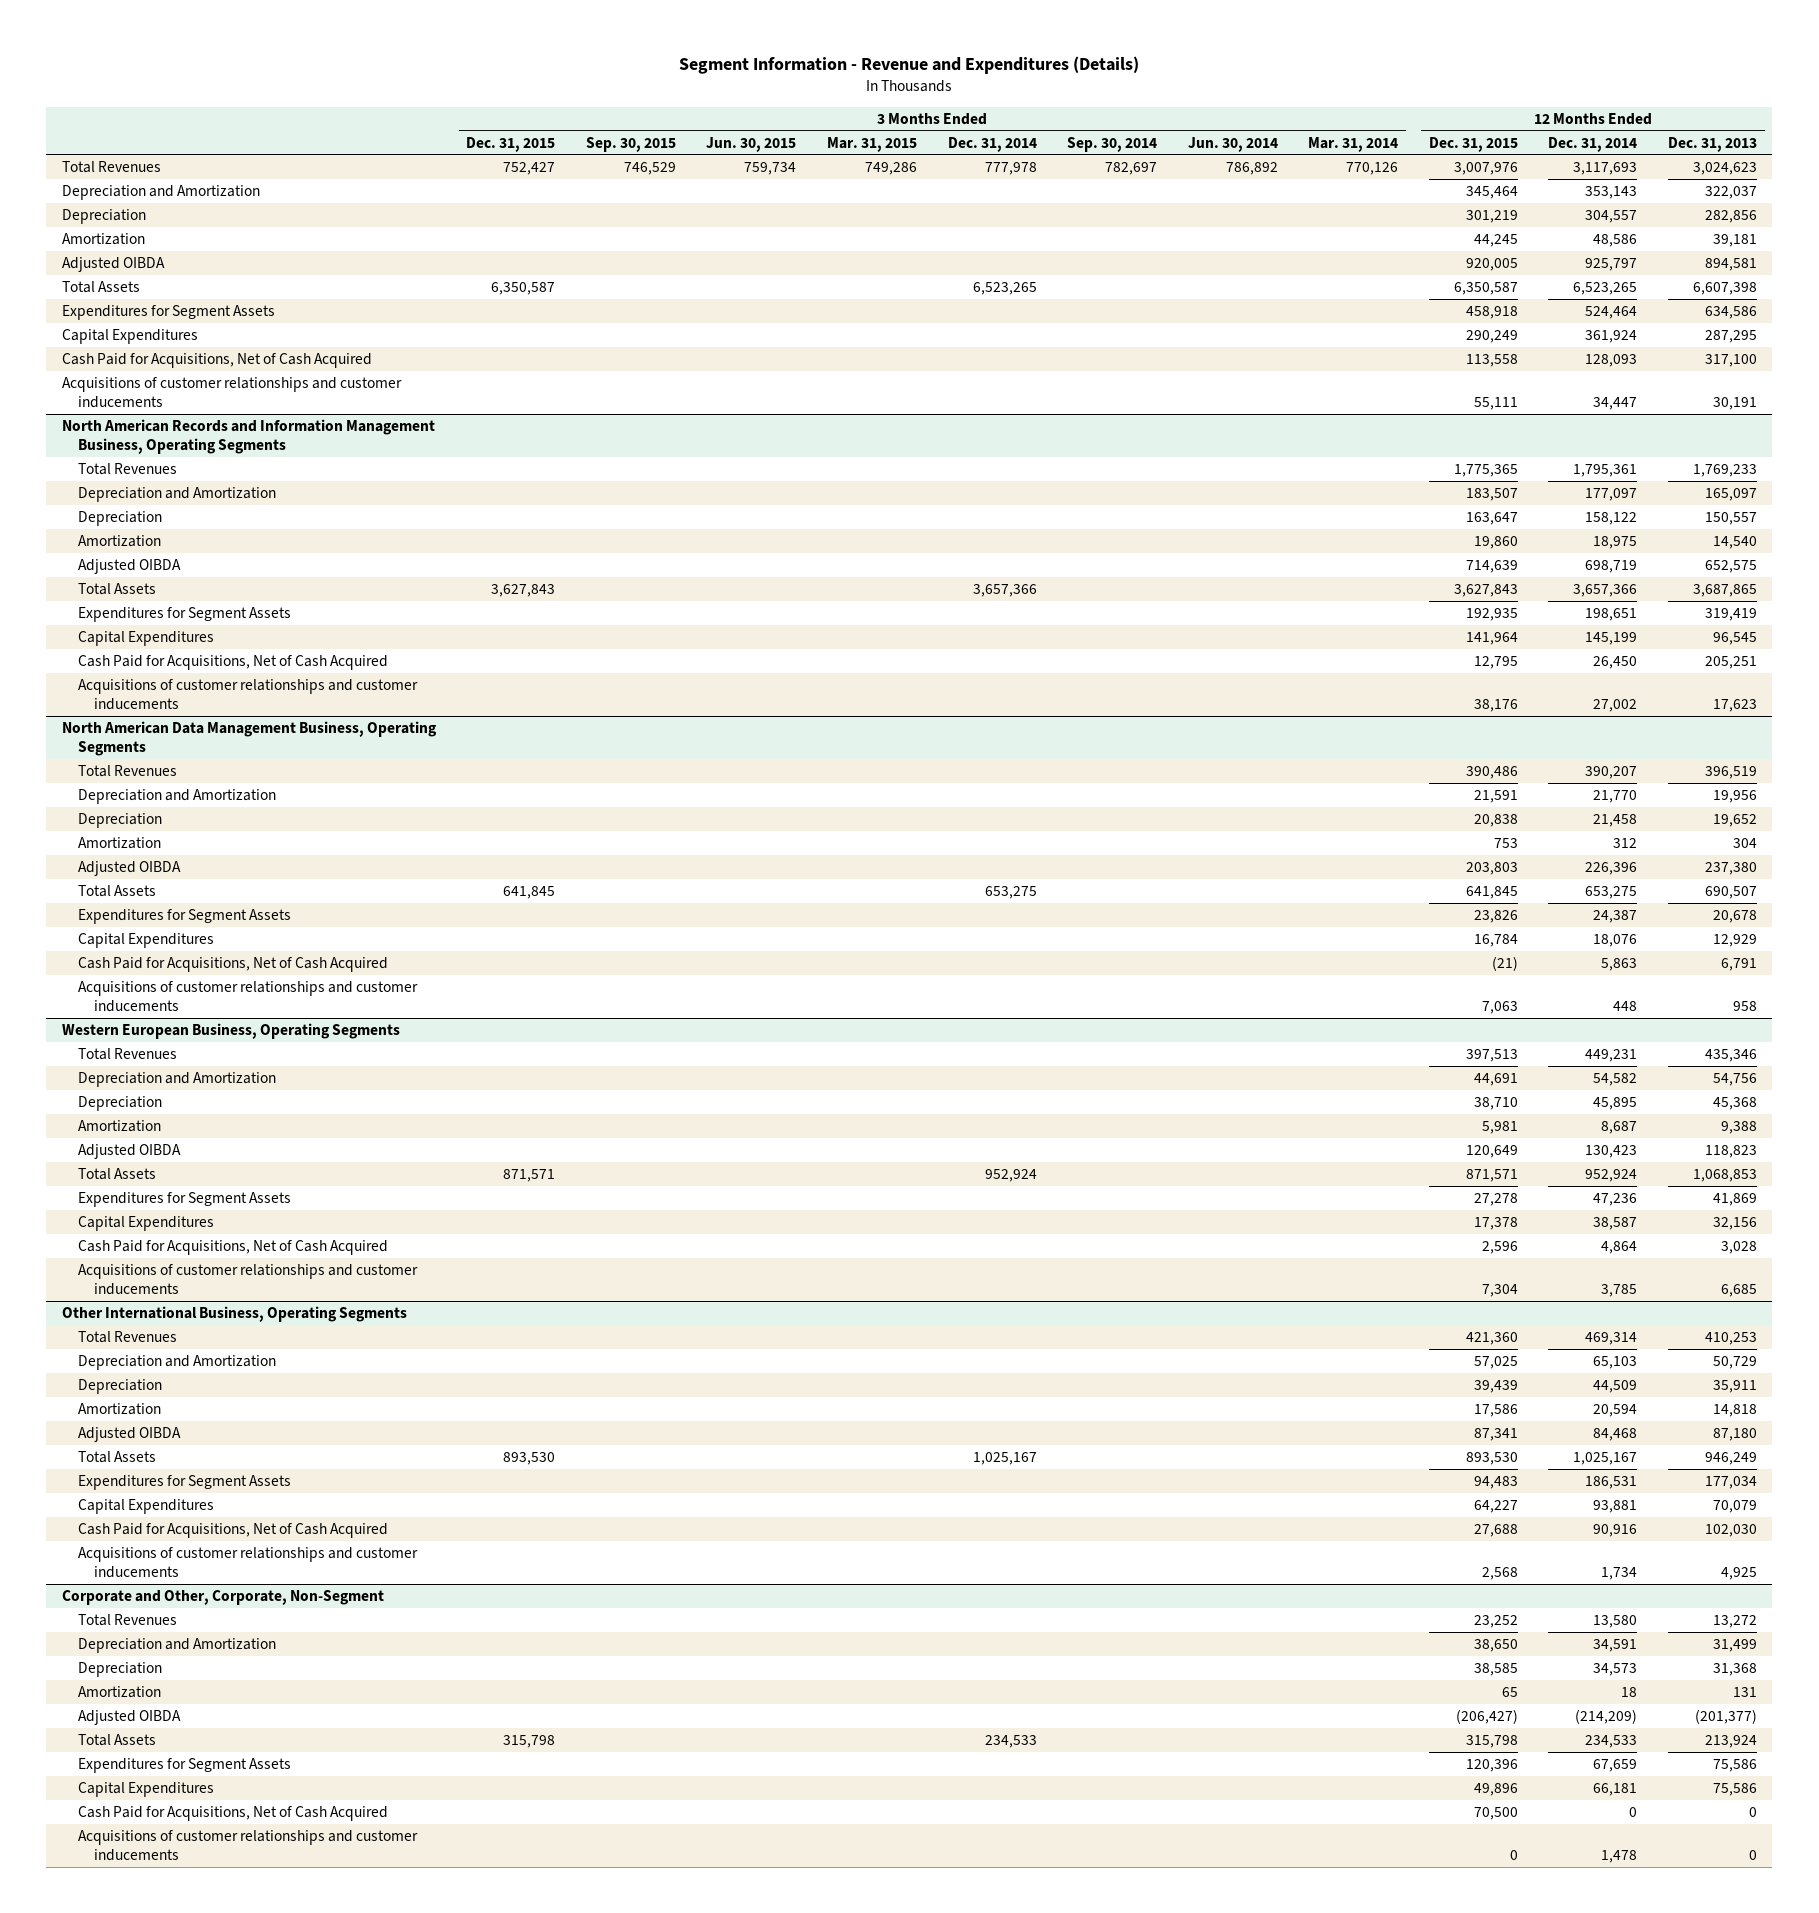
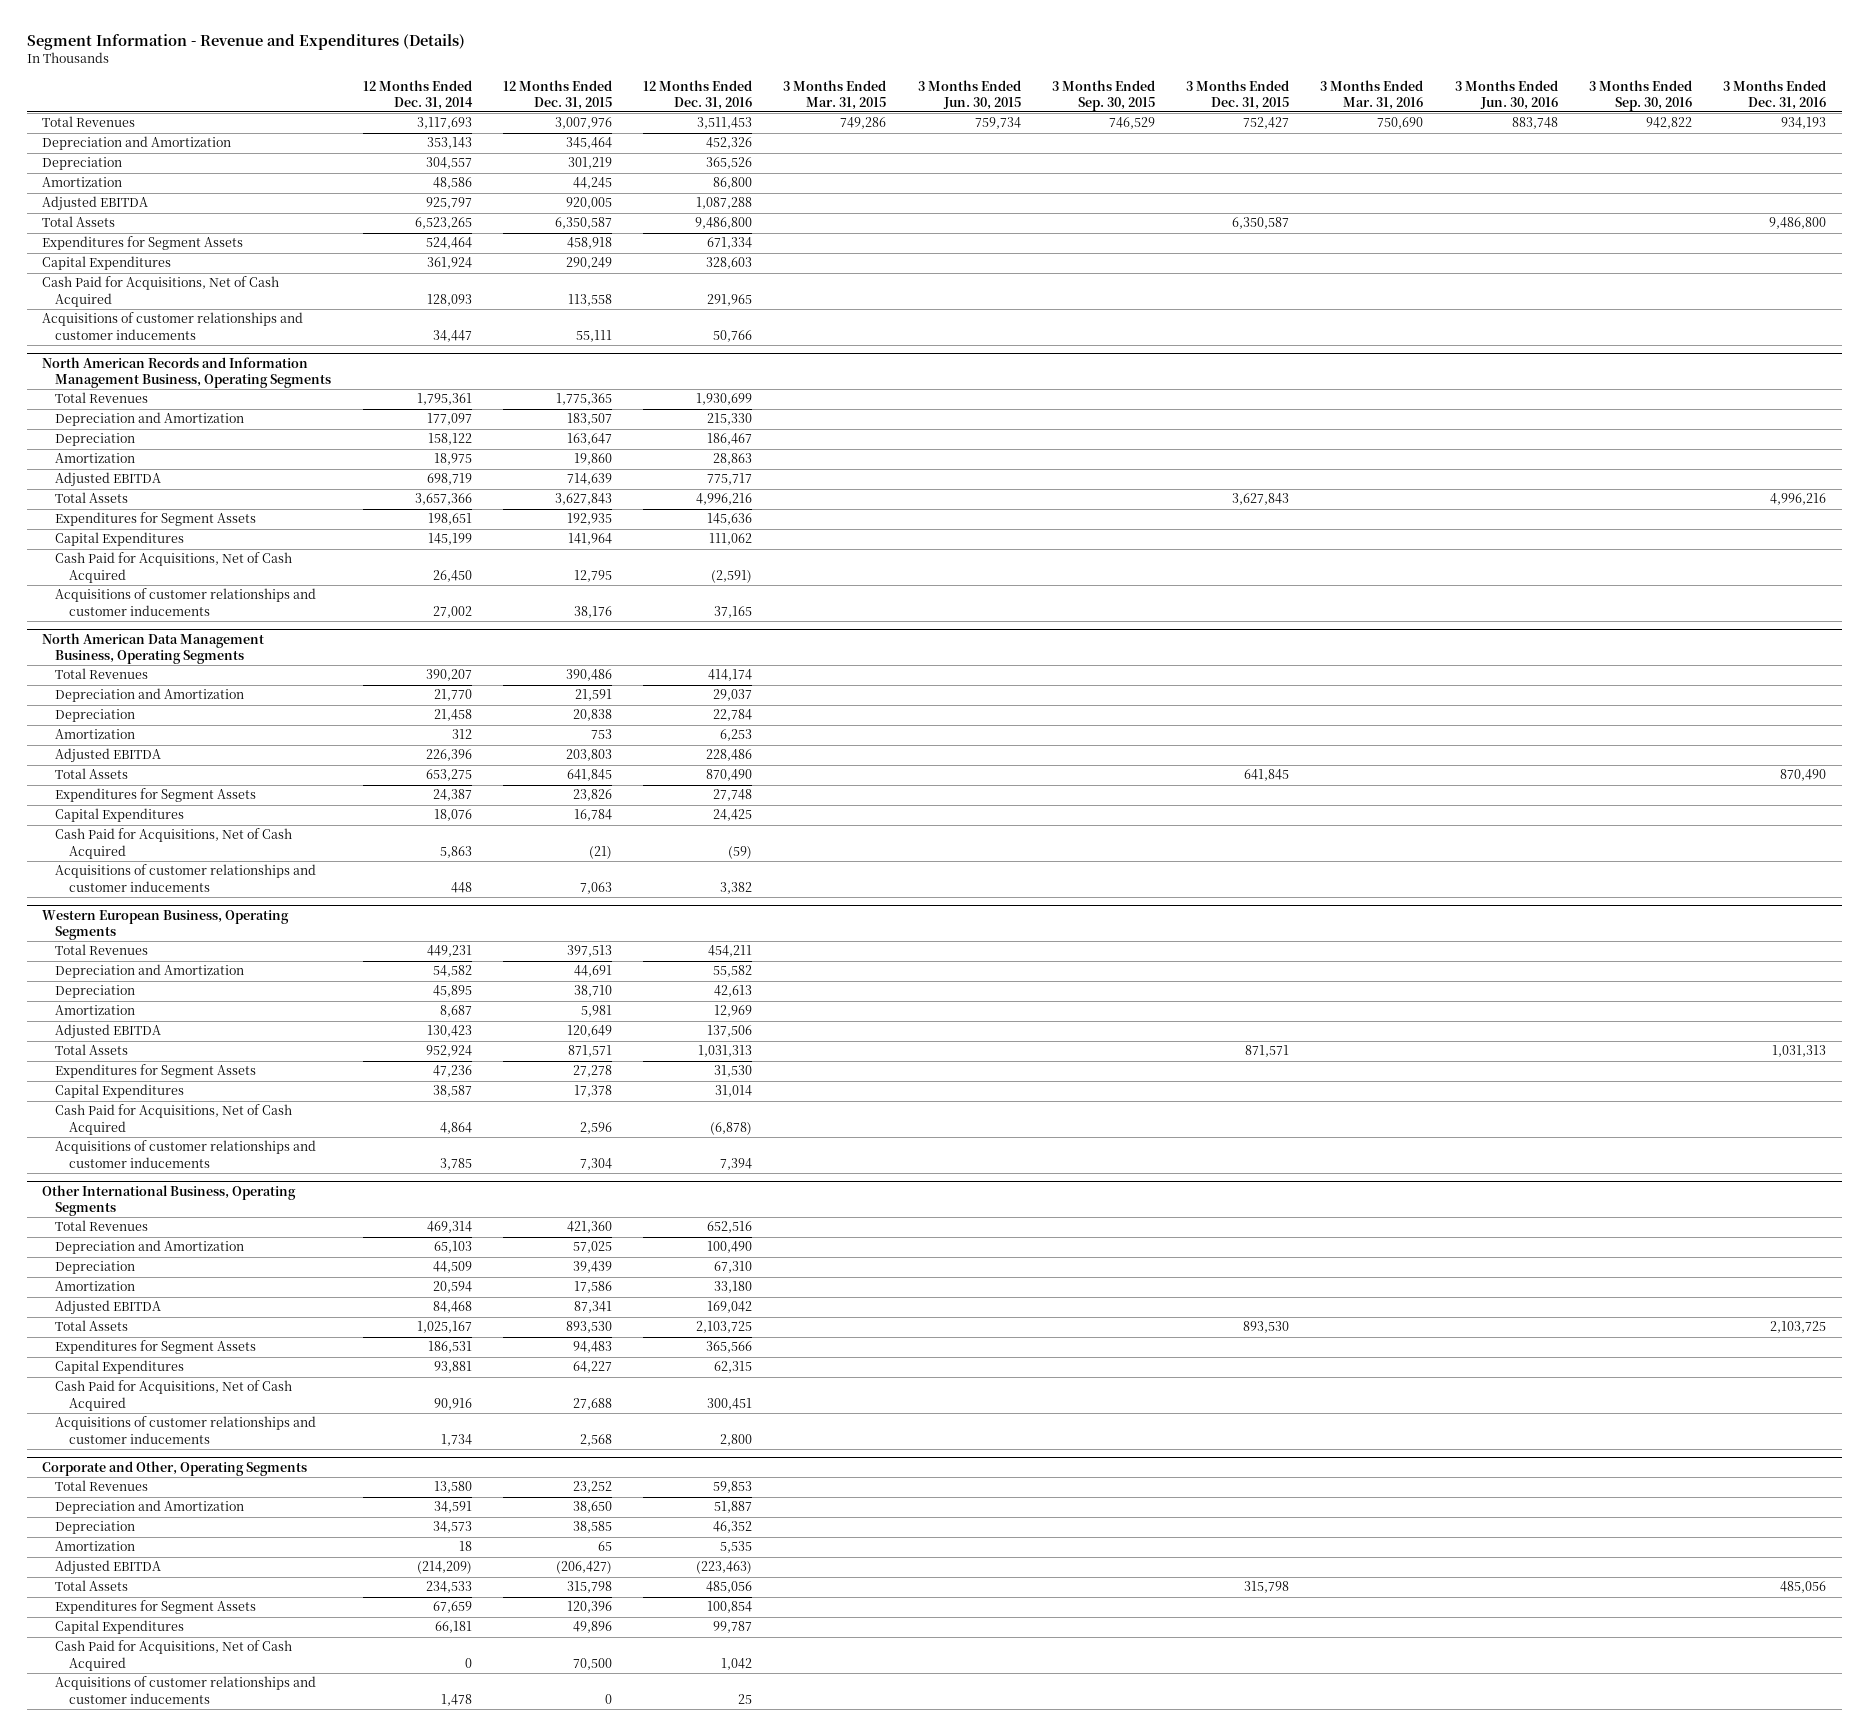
- | 3 Months Ended Dec. 31, 2015 | 3 Months Ended Sep. 30, 2015 | 3 Months Ended Jun. 30, 2015 | 3 Months Ended Mar. 31, 2015 | 3 Months Ended Dec. 31, 2014 | 3 Months Ended Sep. 30, 2014 | 3 Months Ended Jun. 30, 2014 | 3 Months Ended Mar. 31, 2014 | 12 Months Ended Dec. 31, 2015 | 12 Months Ended Dec. 31, 2014 | 12 Months Ended Dec. 31, 2013
+ | 12 Months Ended Dec. 31, 2014 | 12 Months Ended Dec. 31, 2015 | 12 Months Ended Dec. 31, 2016 | 3 Months Ended Mar. 31, 2015 | 3 Months Ended Jun. 30, 2015 | 3 Months Ended Sep. 30, 2015 | 3 Months Ended Dec. 31, 2015 | 3 Months Ended Mar. 31, 2016 | 3 Months Ended Jun. 30, 2016 | 3 Months Ended Sep. 30, 2016 | 3 Months Ended Dec. 31, 2016
- Adjusted OIBDA | | | | | | | | | 920,005 | 925,797 | 894,581
+ Adjusted EBITDA | 925,797 | 920,005 | 1,087,288 | | | | | | | |
@ North American Records and Information Management Business, Operating Segments
- Adjusted OIBDA | | | | | | | | | 714,639 | 698,719 | 652,575
+ Adjusted EBITDA | 698,719 | 714,639 | 775,717 | | | | | | | |
@ North American Data Management Business, Operating Segments
- Adjusted OIBDA | | | | | | | | | 203,803 | 226,396 | 237,380
+ Adjusted EBITDA | 226,396 | 203,803 | 228,486 | | | | | | | |
@ Western European Business, Operating Segments
- Adjusted OIBDA | | | | | | | | | 120,649 | 130,423 | 118,823
+ Adjusted EBITDA | 130,423 | 120,649 | 137,506 | | | | | | | |
@ Other International Business, Operating Segments
- Adjusted OIBDA | | | | | | | | | 87,341 | 84,468 | 87,180
+ Adjusted EBITDA | 84,468 | 87,341 | 169,042 | | | | | | | |
- Corporate and Other, Corporate, Non-Segment
+ Corporate and Other, Operating Segments
- Adjusted OIBDA | | | | | | | | | (206,427) | (214,209) | (201,377)
+ Adjusted EBITDA | (214,209) | (206,427) | (223,463) | | | | | | | |

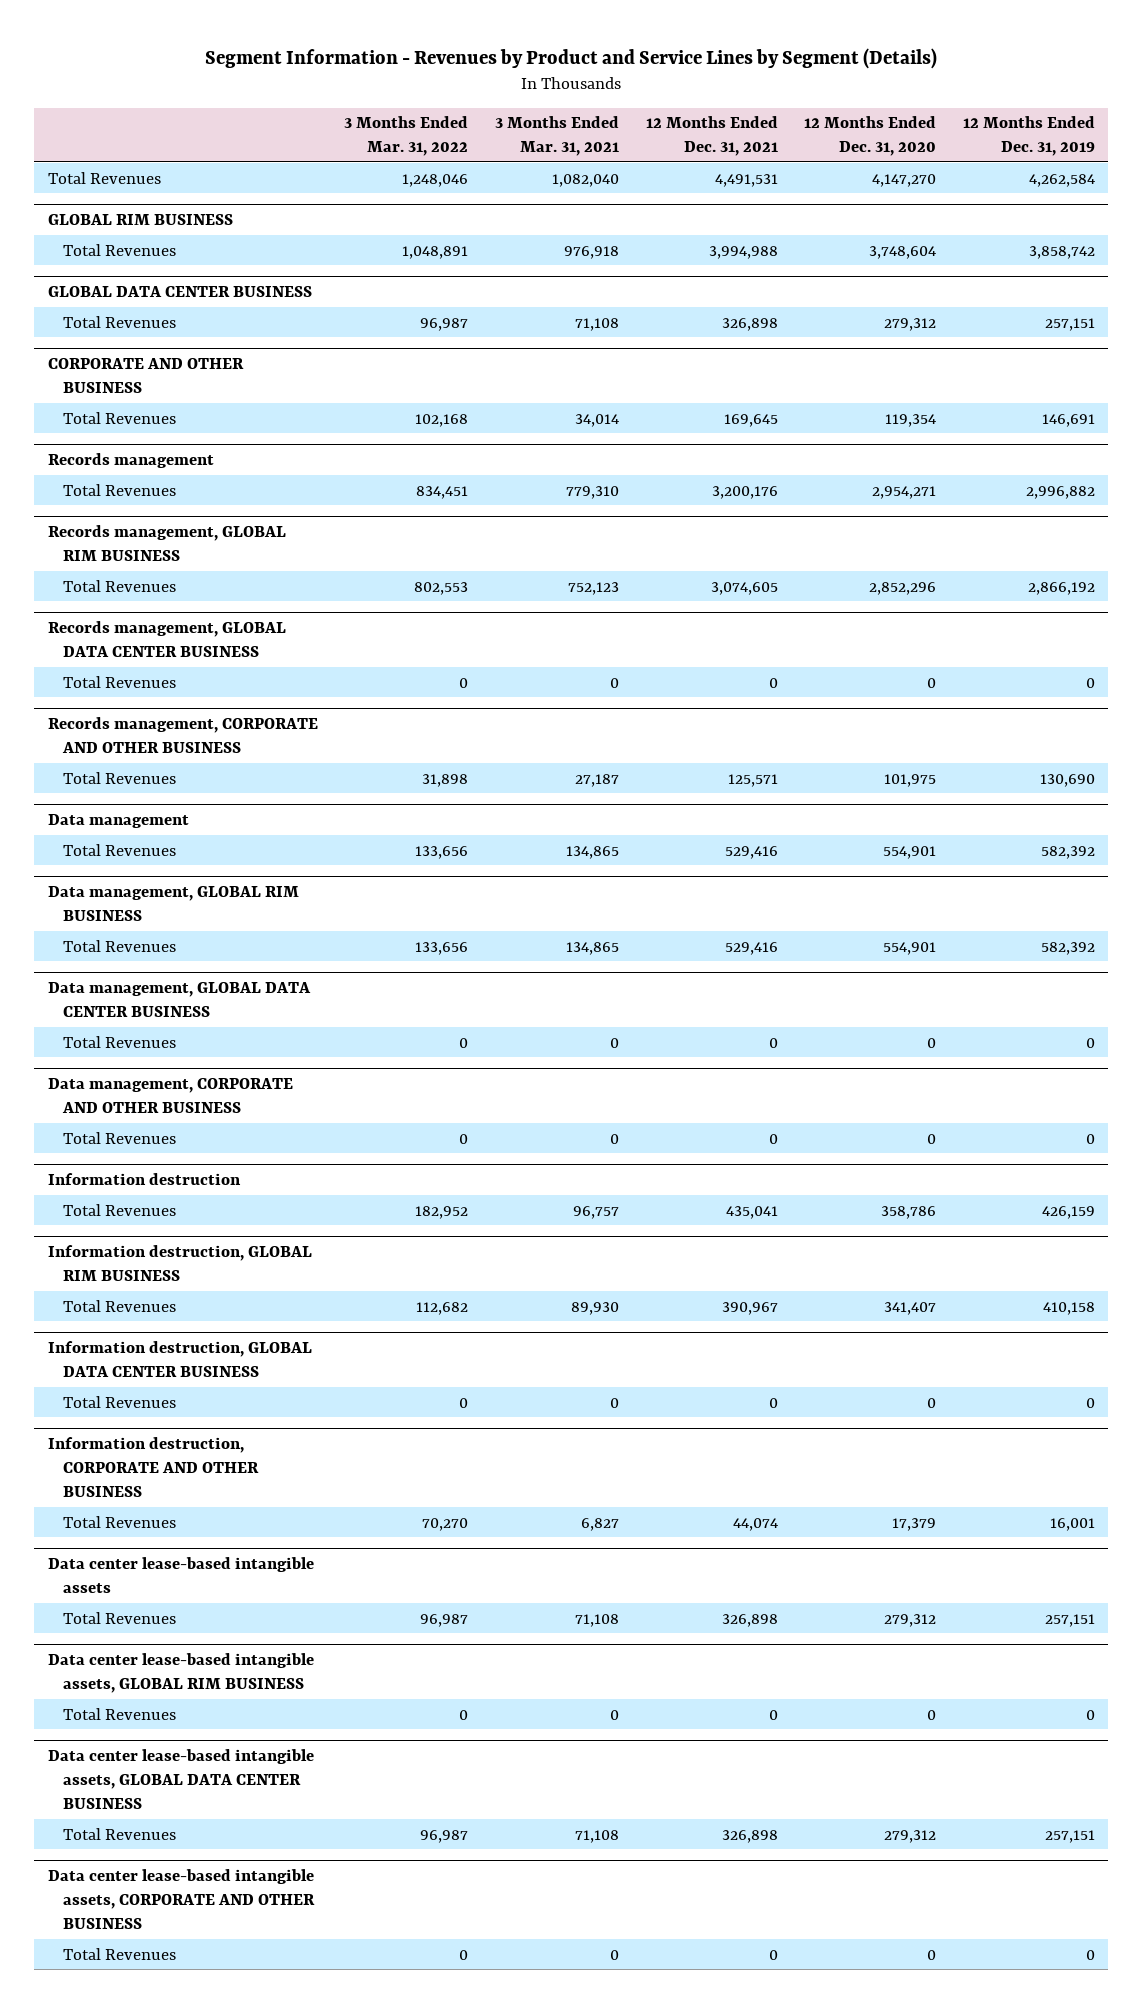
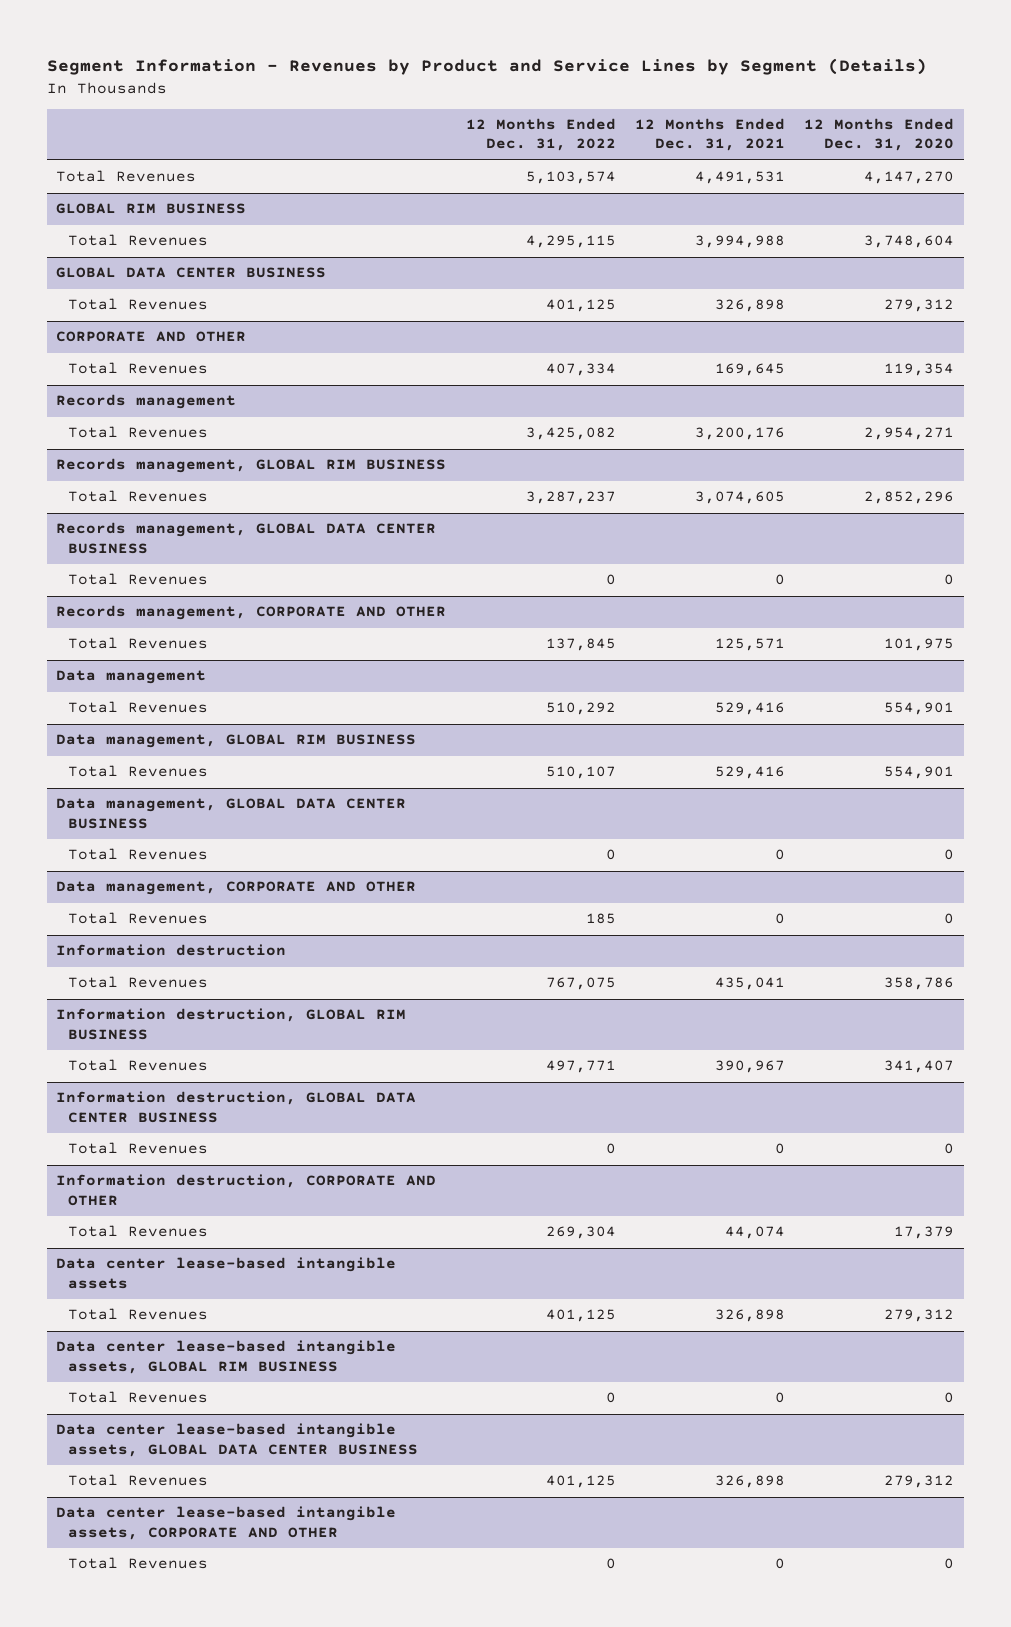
- | 3 Months Ended Mar. 31, 2022 | 3 Months Ended Mar. 31, 2021 | 12 Months Ended Dec. 31, 2021 | 12 Months Ended Dec. 31, 2020 | 12 Months Ended Dec. 31, 2019
+ | 12 Months Ended Dec. 31, 2022 | 12 Months Ended Dec. 31, 2021 | 12 Months Ended Dec. 31, 2020
- CORPORATE AND OTHER BUSINESS
+ CORPORATE AND OTHER
- Records management, CORPORATE AND OTHER BUSINESS
+ Records management, CORPORATE AND OTHER
- Data management, CORPORATE AND OTHER BUSINESS
+ Data management, CORPORATE AND OTHER
- Information destruction, CORPORATE AND OTHER BUSINESS
+ Information destruction, CORPORATE AND OTHER
- Data center lease-based intangible assets, CORPORATE AND OTHER BUSINESS
+ Data center lease-based intangible assets, CORPORATE AND OTHER

